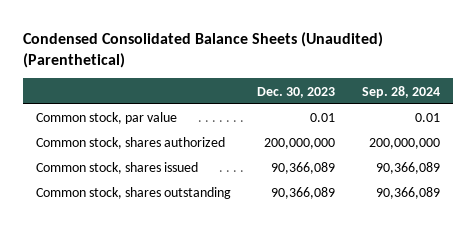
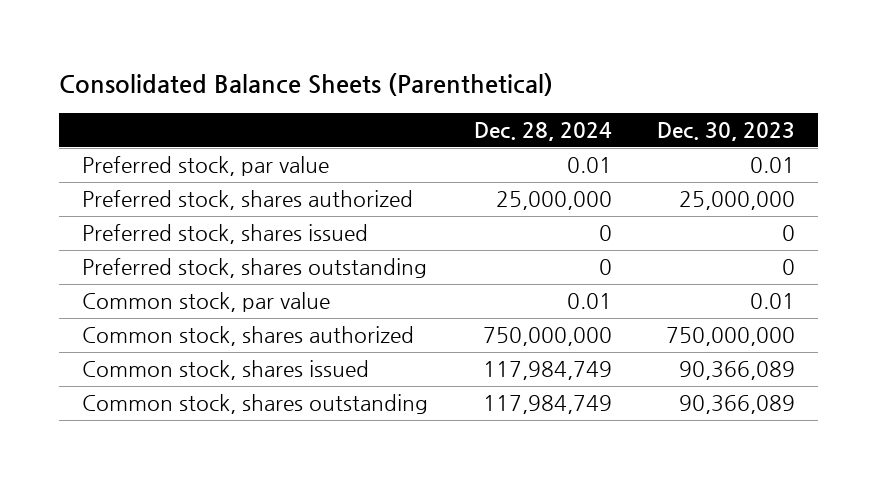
- Condensed Consolidated Balance Sheets (Unaudited) (Parenthetical)
+ Consolidated Balance Sheets (Parenthetical)
- | Dec. 30, 2023 | Sep. 28, 2024
+ | Dec. 28, 2024 | Dec. 30, 2023
+ Preferred stock, par value | 0.01 | 0.01
+ Preferred stock, shares authorized | 25,000,000 | 25,000,000
+ Preferred stock, shares issued | 0 | 0
+ Preferred stock, shares outstanding | 0 | 0
- Common stock, shares authorized | 200,000,000 | 200,000,000
+ Common stock, shares authorized | 750,000,000 | 750,000,000

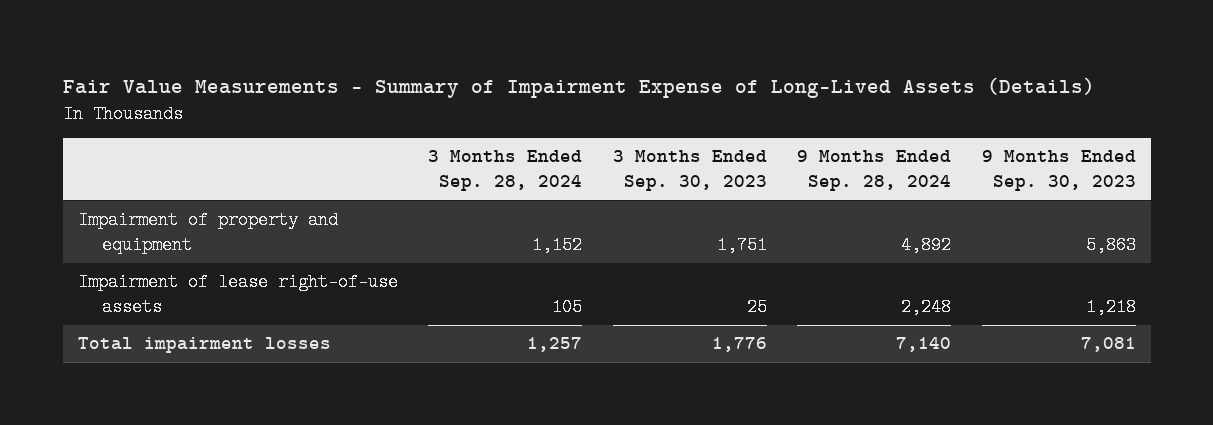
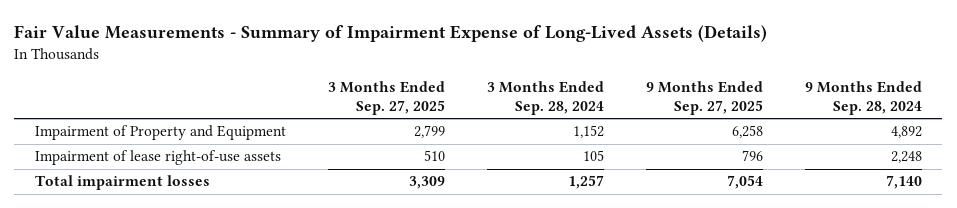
- | 3 Months Ended Sep. 28, 2024 | 3 Months Ended Sep. 30, 2023 | 9 Months Ended Sep. 28, 2024 | 9 Months Ended Sep. 30, 2023
+ | 3 Months Ended Sep. 27, 2025 | 3 Months Ended Sep. 28, 2024 | 9 Months Ended Sep. 27, 2025 | 9 Months Ended Sep. 28, 2024
- Impairment of property and equipment | 1,152 | 1,751 | 4,892 | 5,863
+ Impairment of Property and Equipment | 2,799 | 1,152 | 6,258 | 4,892

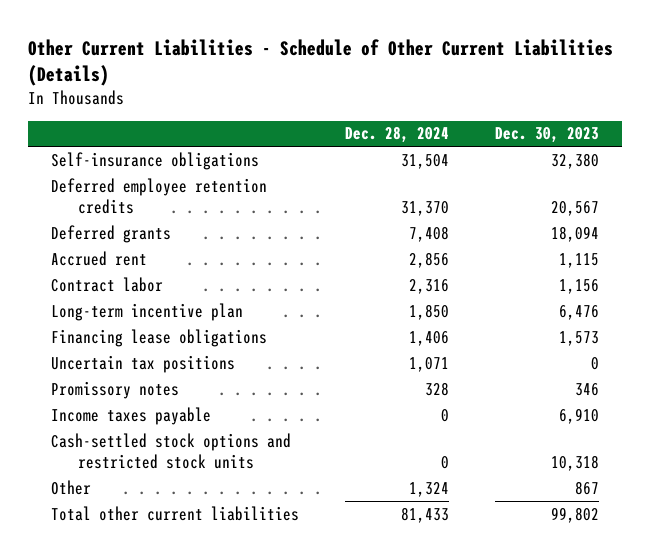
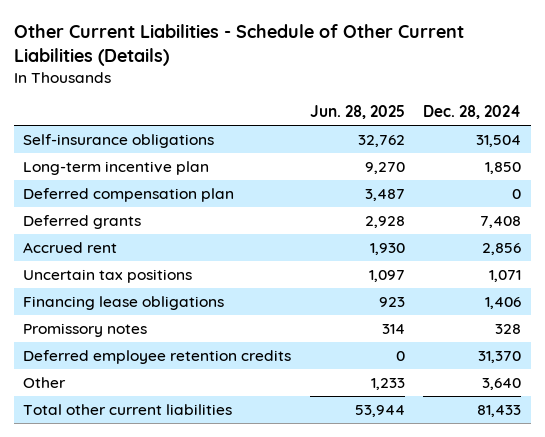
- | Dec. 28, 2024 | Dec. 30, 2023
+ | Jun. 28, 2025 | Dec. 28, 2024
moved up: Long-term incentive plan | 9,270 | 1,850
+ Deferred compensation plan | 3,487 | 0
- Contract labor | 2,316 | 1,156
moved down: Financing lease obligations | 923 | 1,406
- Income taxes payable | 0 | 6,910
- Cash-settled stock options and restricted stock units | 0 | 10,318
- Other | 1,324 | 867
moved down: Deferred employee retention credits | 0 | 31,370
+ Other | 1,233 | 3,640

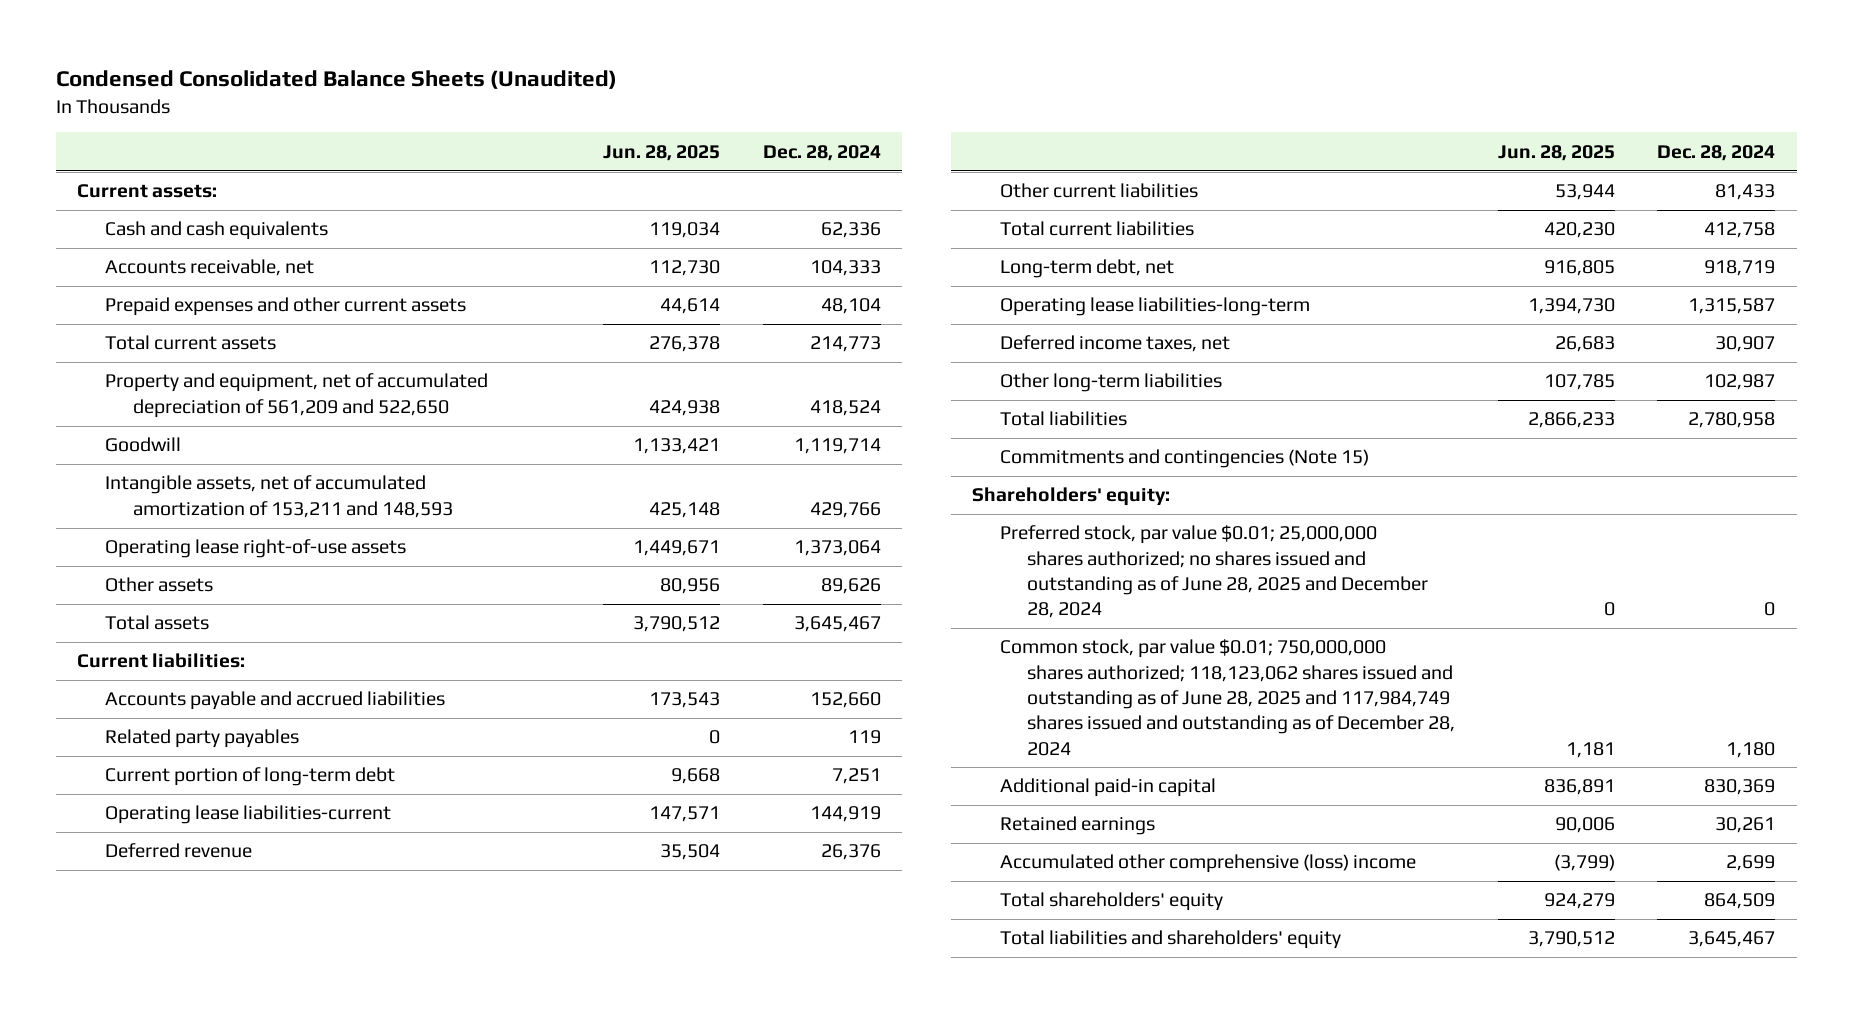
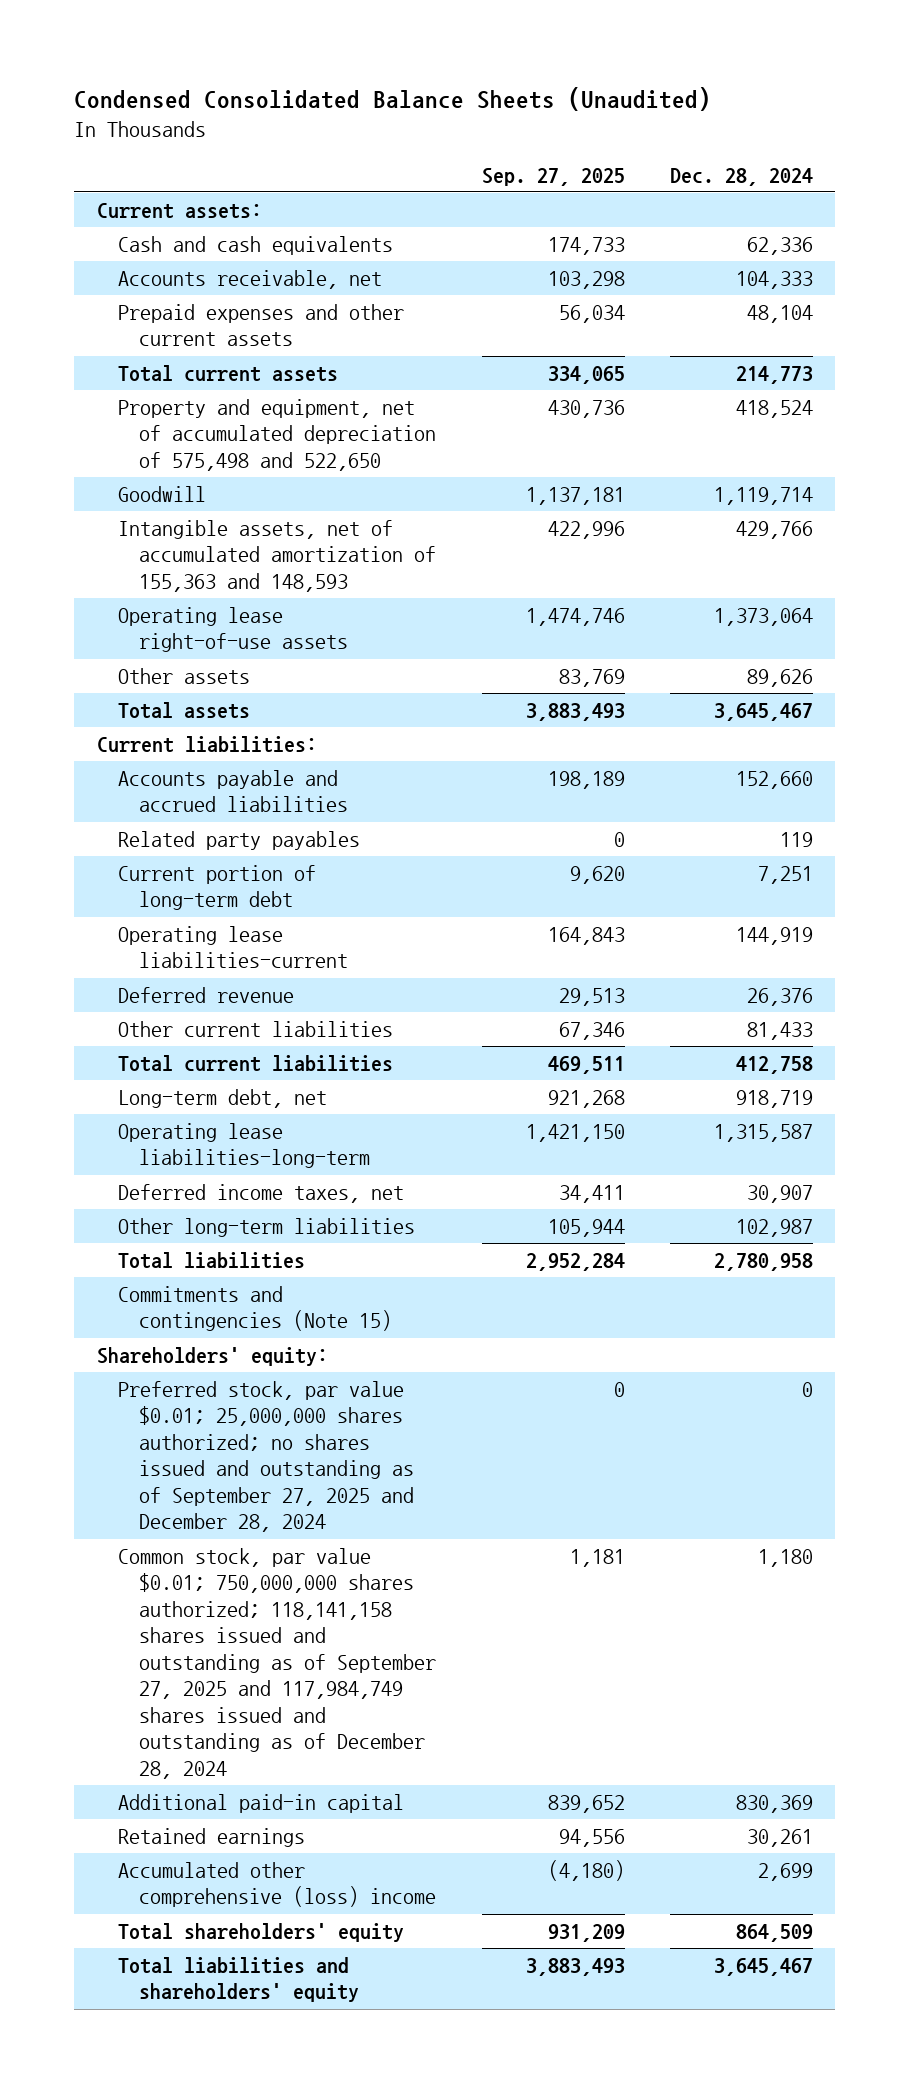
- | Jun. 28, 2025 | Dec. 28, 2024
+ | Sep. 27, 2025 | Dec. 28, 2024
- Property and equipment, net of accumulated depreciation of 561,209 and 522,650 | 424,938 | 418,524
+ Property and equipment, net of accumulated depreciation of 575,498 and 522,650 | 430,736 | 418,524
- Intangible assets, net of accumulated amortization of 153,211 and 148,593 | 425,148 | 429,766
+ Intangible assets, net of accumulated amortization of 155,363 and 148,593 | 422,996 | 429,766
- Preferred stock, par value $0.01; 25,000,000 shares authorized; no shares issued and outstanding as of June 28, 2025 and December 28, 2024 | 0 | 0
- Common stock, par value $0.01; 750,000,000 shares authorized; 118,123,062 shares issued and outstanding as of June 28, 2025 and 117,984,749 shares issued and outstanding as of December 28, 2024 | 1,181 | 1,180
+ Preferred stock, par value $0.01; 25,000,000 shares authorized; no shares issued and outstanding as of September 27, 2025 and December 28, 2024 | 0 | 0
+ Common stock, par value $0.01; 750,000,000 shares authorized; 118,141,158 shares issued and outstanding as of September 27, 2025 and 117,984,749 shares issued and outstanding as of December 28, 2024 | 1,181 | 1,180

